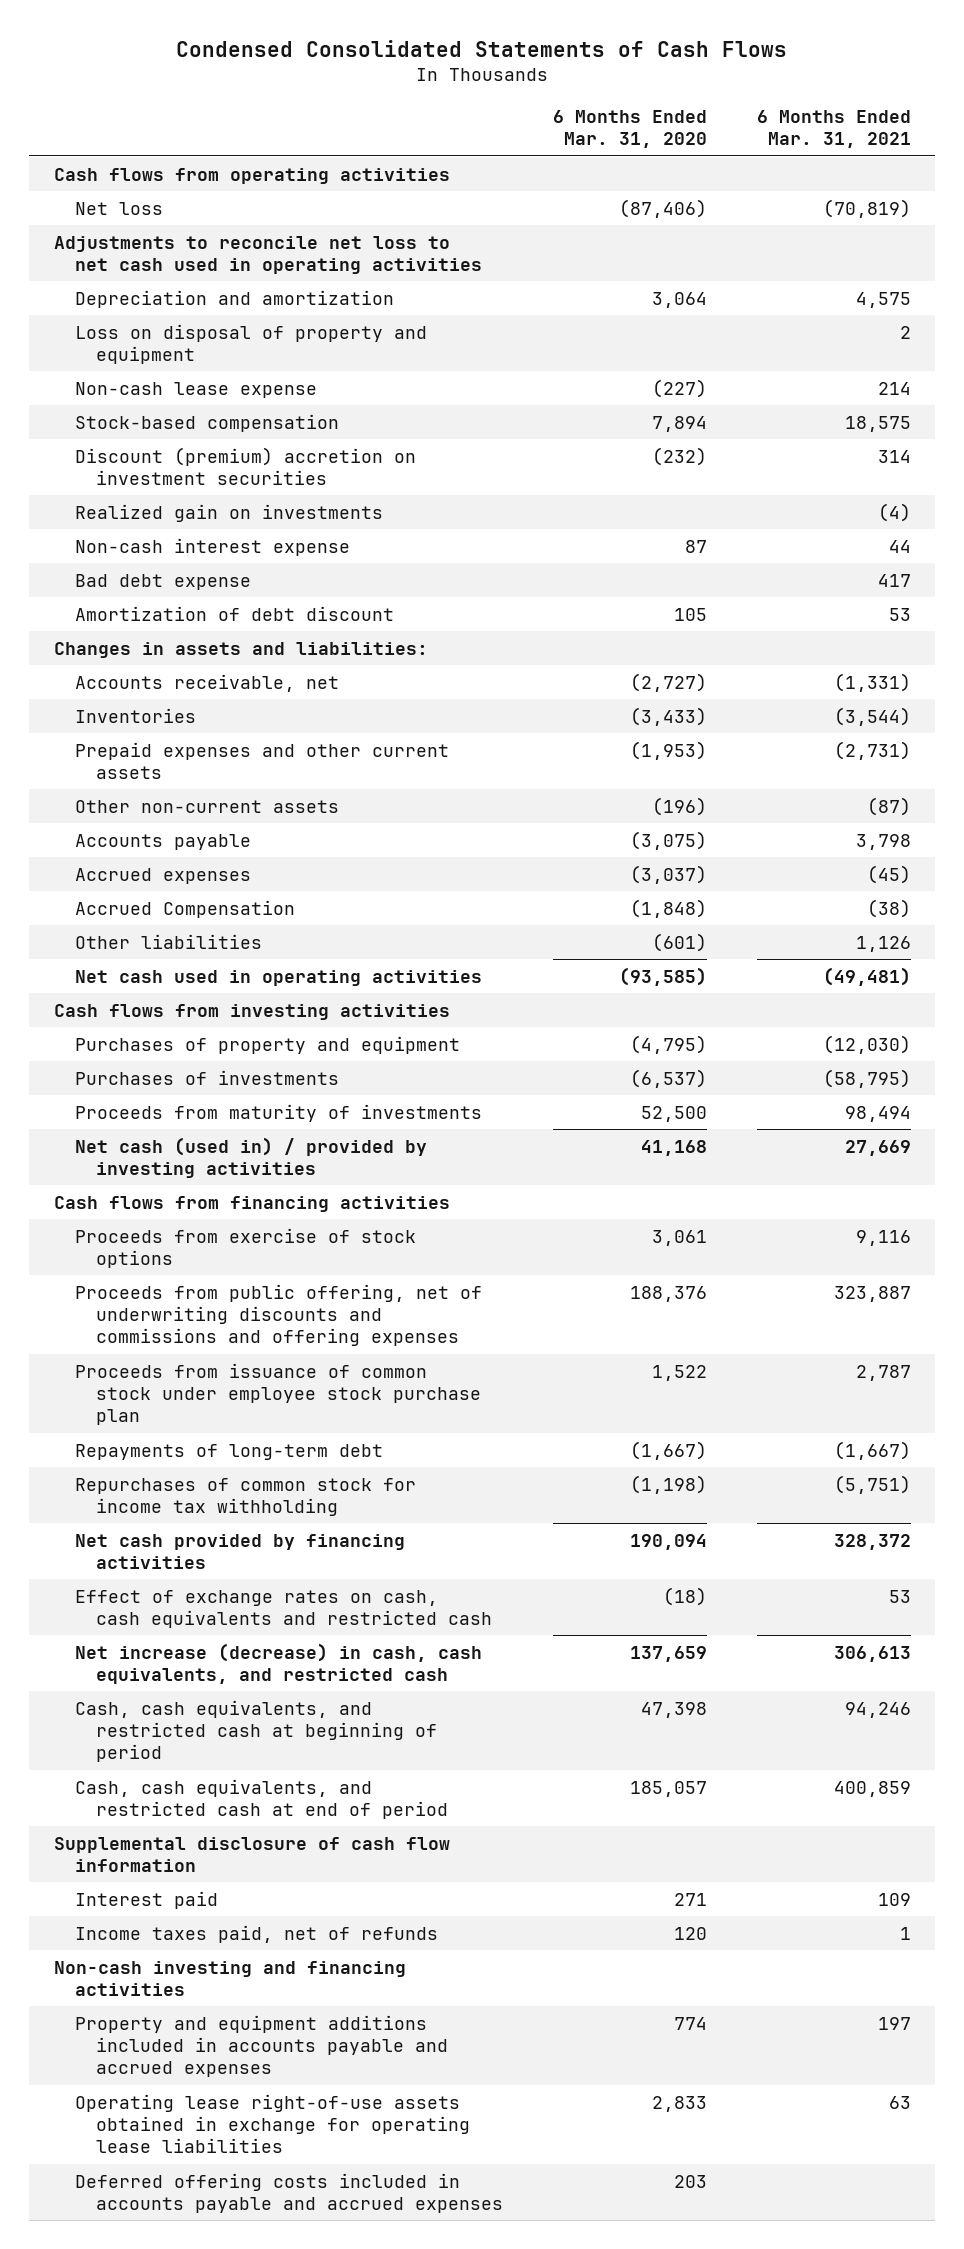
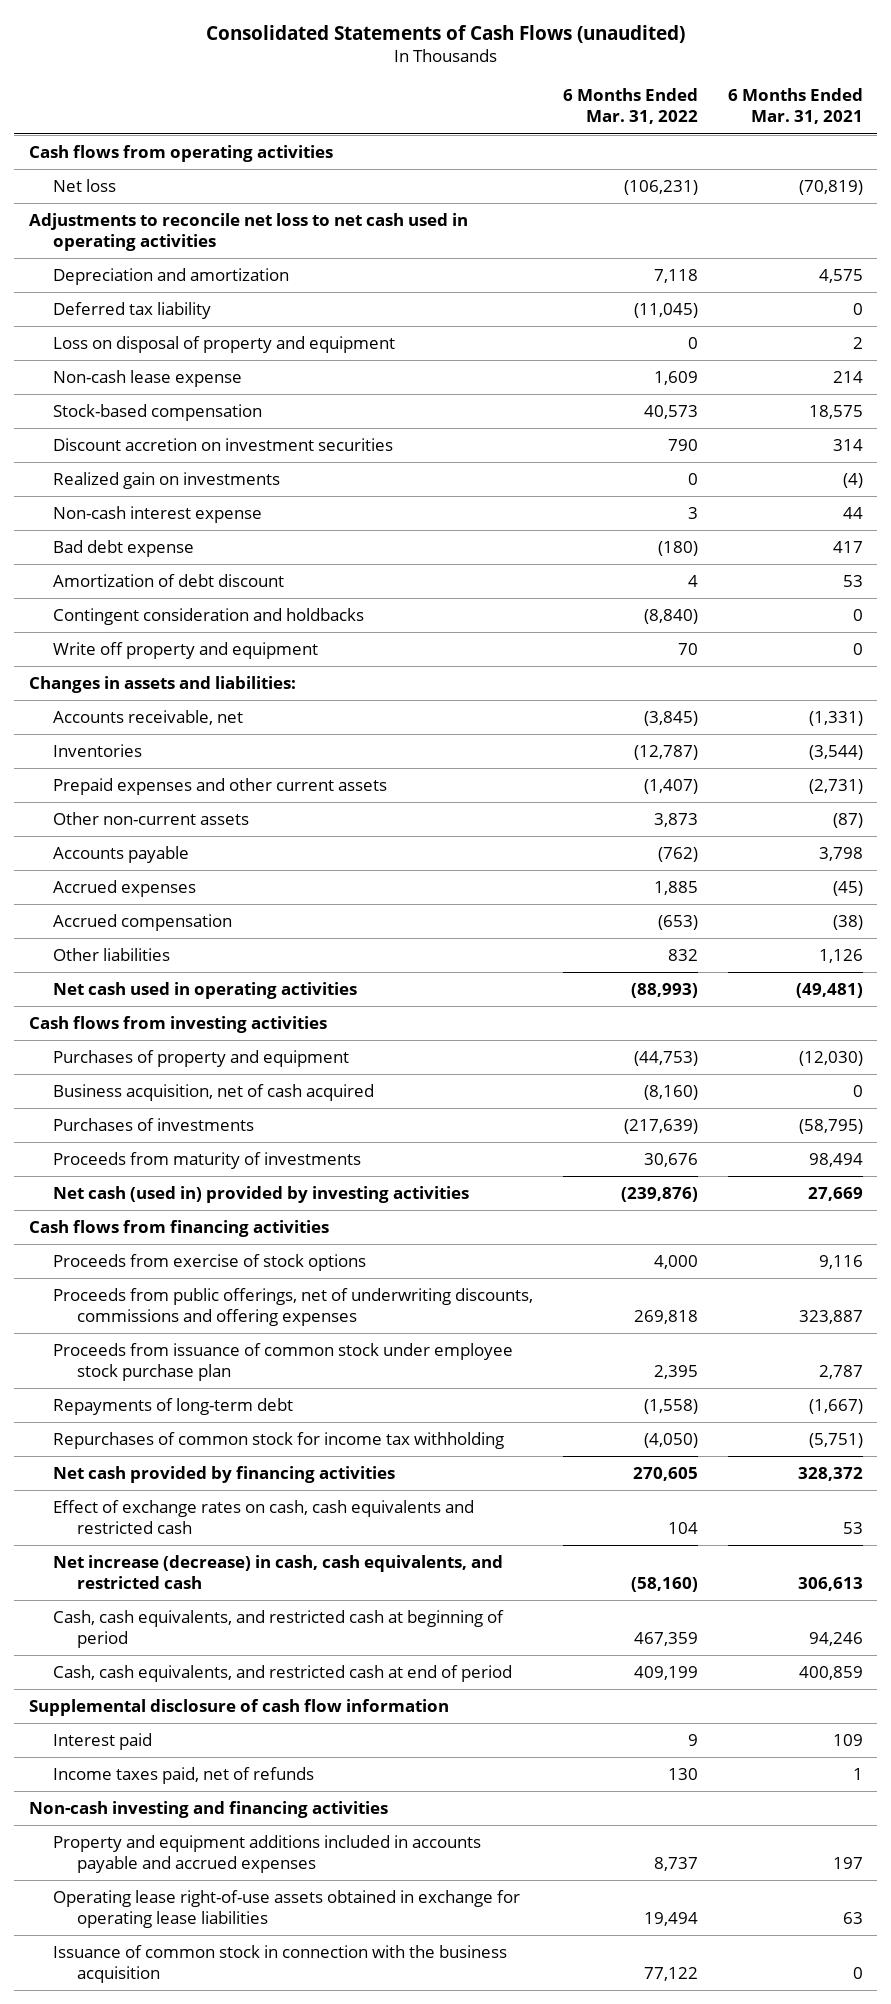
- Condensed Consolidated Statements of Cash Flows
+ Consolidated Statements of Cash Flows (unaudited)
- | 6 Months Ended Mar. 31, 2020 | 6 Months Ended Mar. 31, 2021
+ | 6 Months Ended Mar. 31, 2022 | 6 Months Ended Mar. 31, 2021
+ Deferred tax liability | (11,045) | 0
- Discount (premium) accretion on investment securities | (232) | 314
+ Discount accretion on investment securities | 790 | 314
+ Contingent consideration and holdbacks | (8,840) | 0
+ Write off property and equipment | 70 | 0
- Accrued Compensation | (1,848) | (38)
+ Accrued compensation | (653) | (38)
+ Business acquisition, net of cash acquired | (8,160) | 0
- Net cash (used in) / provided by investing activities | 41,168 | 27,669
+ Net cash (used in) provided by investing activities | (239,876) | 27,669
- Proceeds from public offering, net of underwriting discounts and commissions and offering expenses | 188,376 | 323,887
+ Proceeds from public offerings, net of underwriting discounts, commissions and offering expenses | 269,818 | 323,887
- Deferred offering costs included in accounts payable and accrued expenses | 203 |
+ Issuance of common stock in connection with the business acquisition | 77,122 | 0

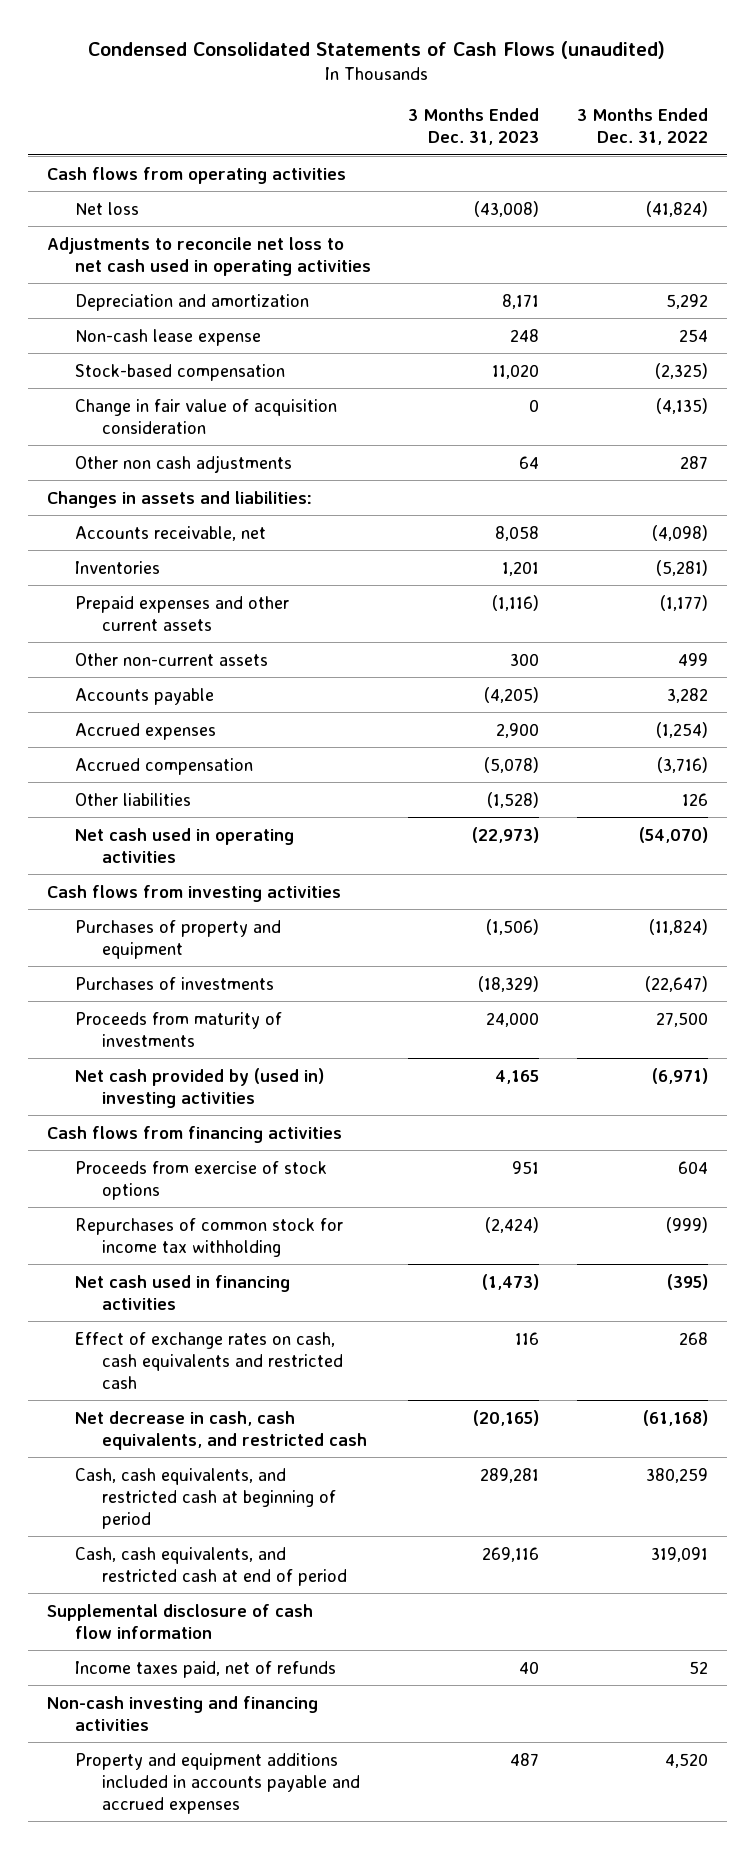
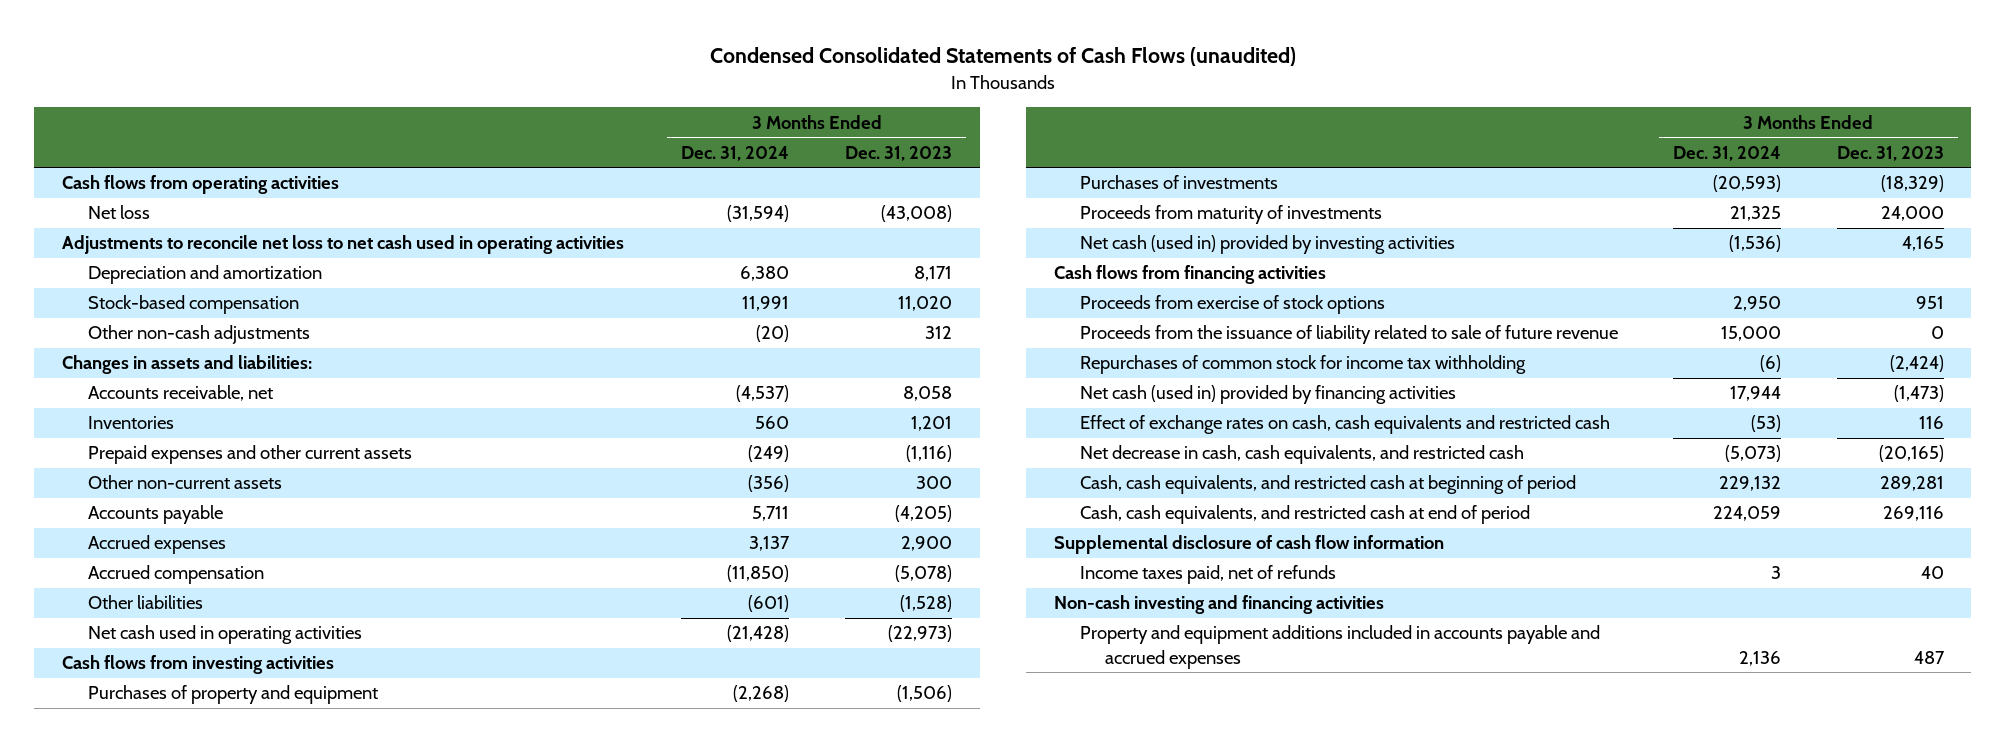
- | 3 Months Ended Dec. 31, 2023 | 3 Months Ended Dec. 31, 2022
+ | 3 Months Ended Dec. 31, 2024 | 3 Months Ended Dec. 31, 2023
- Non-cash lease expense | 248 | 254
- Change in fair value of acquisition consideration | 0 | (4,135)
- Other non cash adjustments | 64 | 287
+ Other non-cash adjustments | (20) | 312
- Net cash provided by (used in) investing activities | 4,165 | (6,971)
+ Net cash (used in) provided by investing activities | (1,536) | 4,165
+ Proceeds from the issuance of liability related to sale of future revenue | 15,000 | 0
- Net cash used in financing activities | (1,473) | (395)
+ Net cash (used in) provided by financing activities | 17,944 | (1,473)

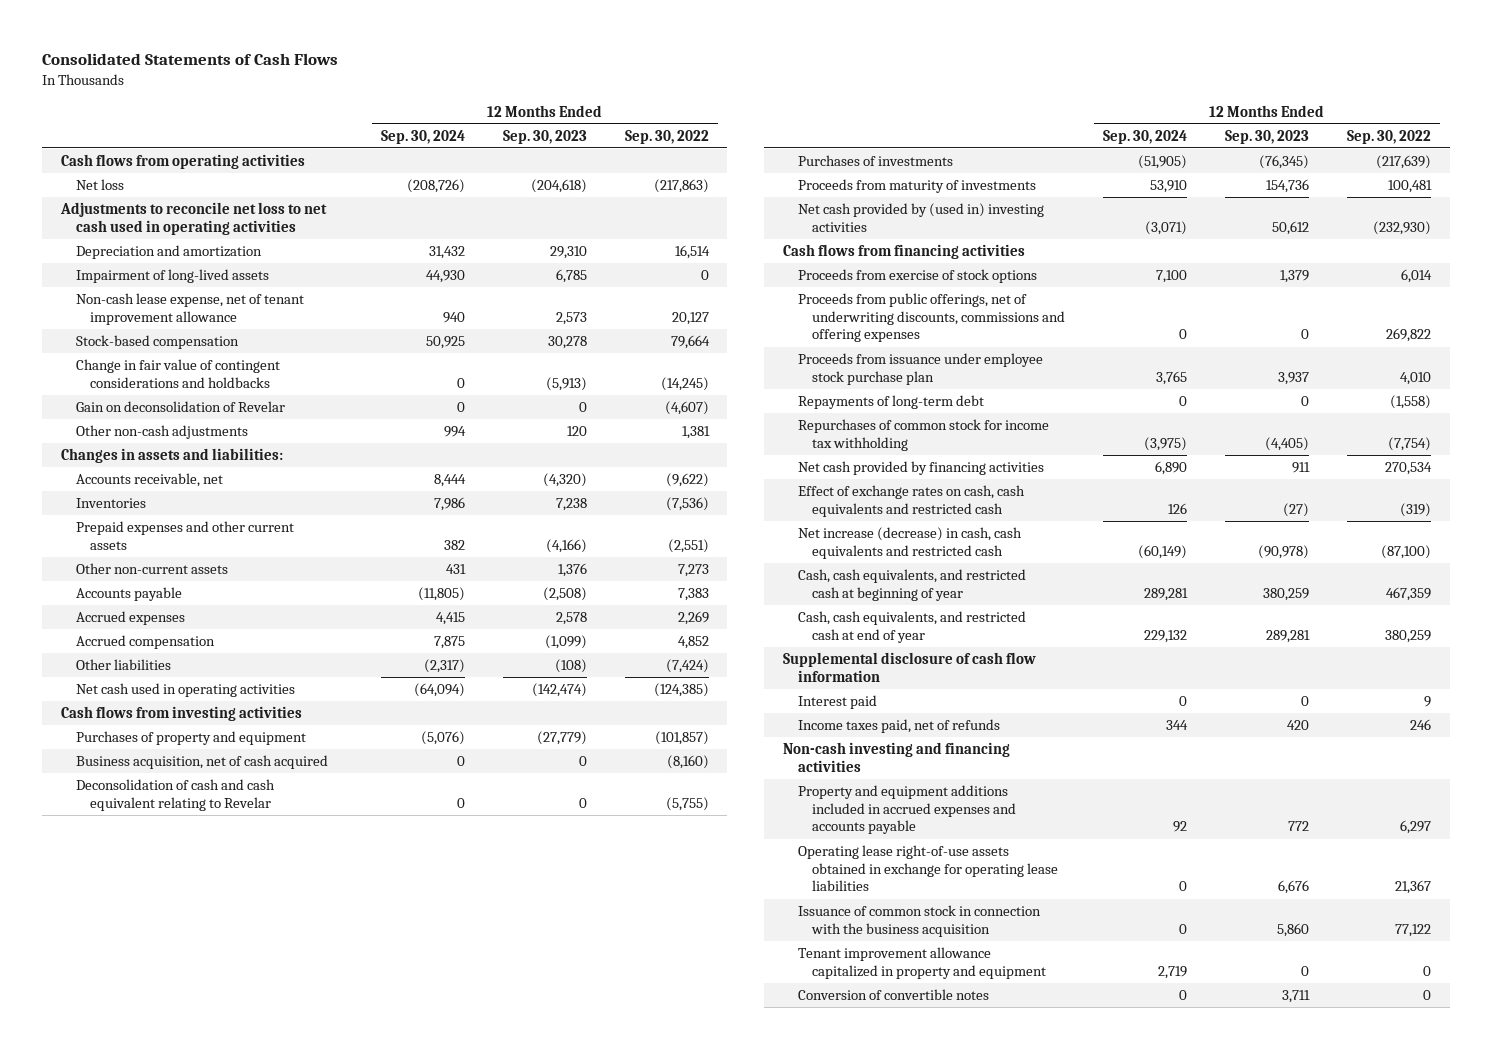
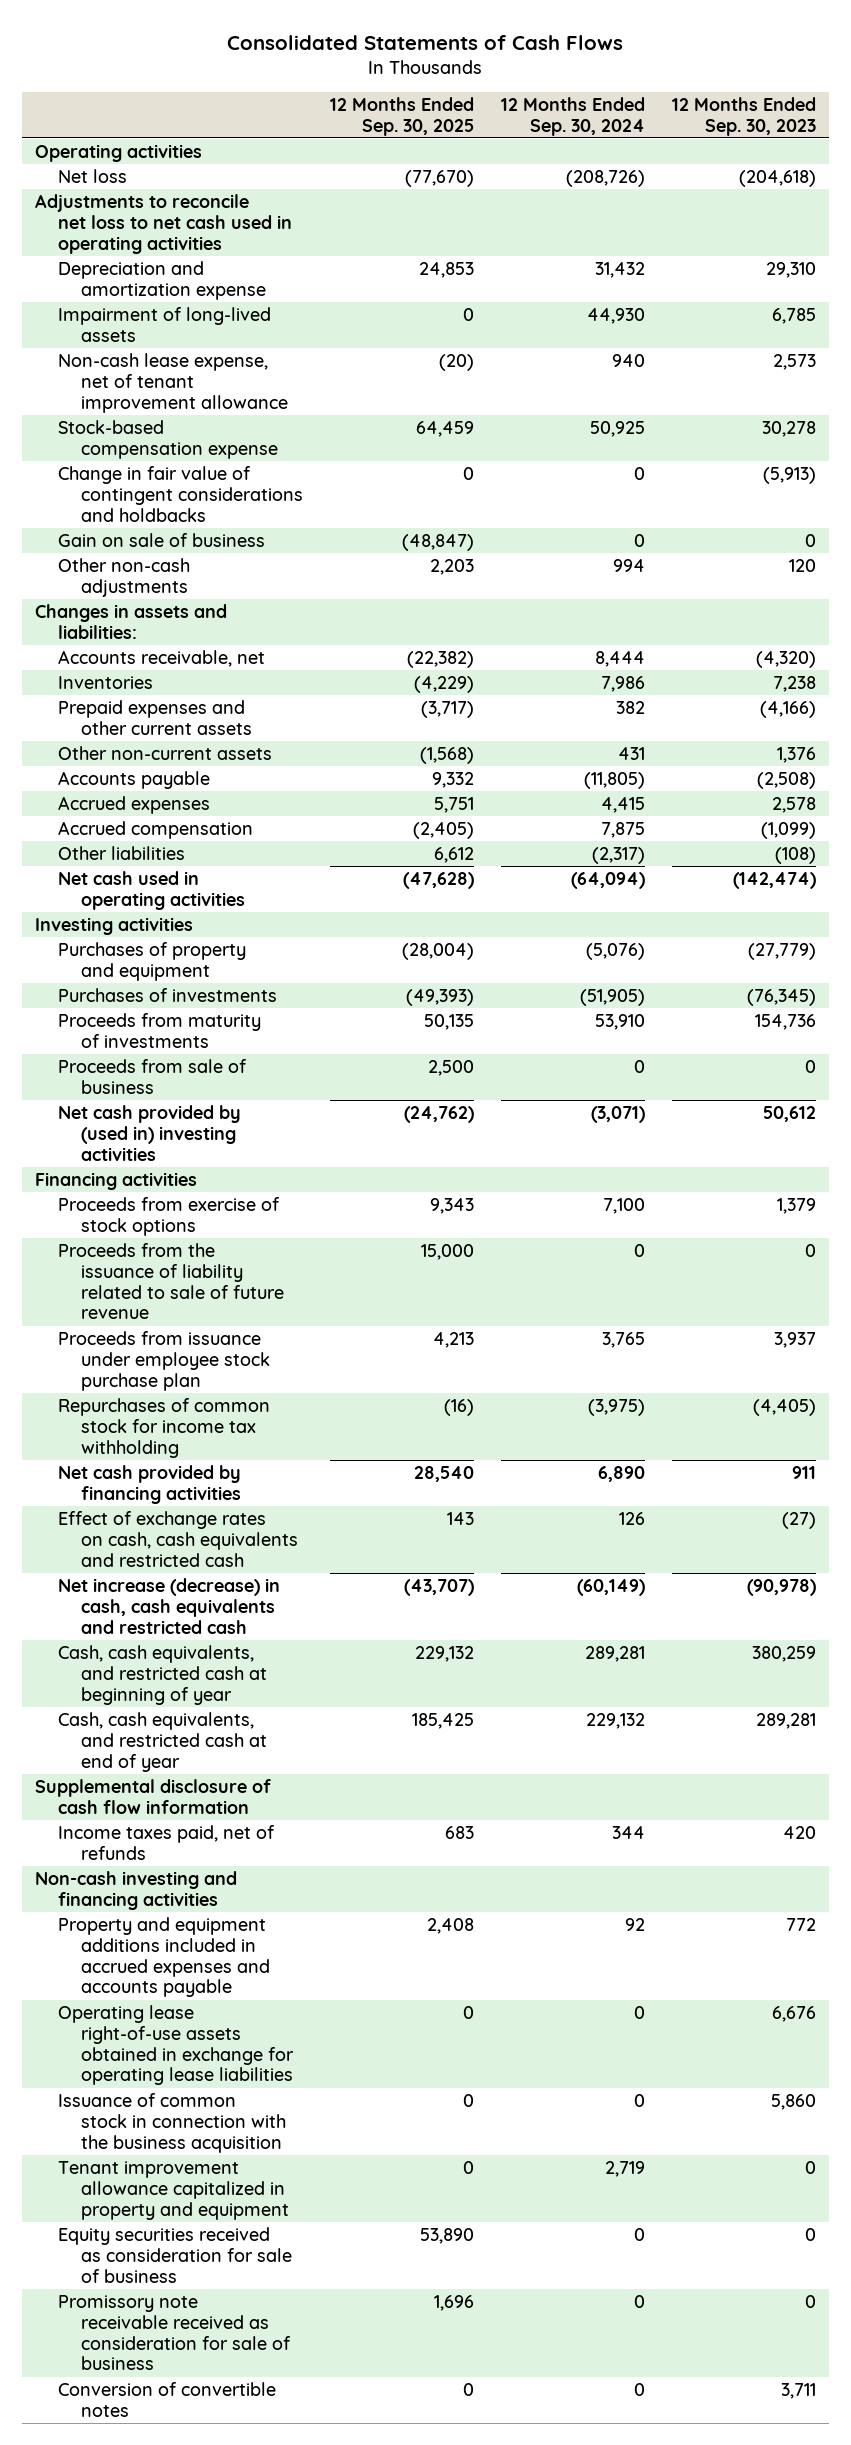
- | 12 Months Ended Sep. 30, 2024 | 12 Months Ended Sep. 30, 2023 | 12 Months Ended Sep. 30, 2022
+ | 12 Months Ended Sep. 30, 2025 | 12 Months Ended Sep. 30, 2024 | 12 Months Ended Sep. 30, 2023
- Cash flows from operating activities
+ Operating activities
- Depreciation and amortization | 31,432 | 29,310 | 16,514
+ Depreciation and amortization expense | 24,853 | 31,432 | 29,310
- Stock-based compensation | 50,925 | 30,278 | 79,664
+ Stock-based compensation expense | 64,459 | 50,925 | 30,278
- Gain on deconsolidation of Revelar | 0 | 0 | (4,607)
+ Gain on sale of business | (48,847) | 0 | 0
- Cash flows from investing activities
+ Investing activities
- Business acquisition, net of cash acquired | 0 | 0 | (8,160)
- Deconsolidation of cash and cash equivalent relating to Revelar | 0 | 0 | (5,755)
+ Proceeds from sale of business | 2,500 | 0 | 0
- Cash flows from financing activities
+ Financing activities
- Proceeds from public offerings, net of underwriting discounts, commissions and offering expenses | 0 | 0 | 269,822
+ Proceeds from the issuance of liability related to sale of future revenue | 15,000 | 0 | 0
- Repayments of long-term debt | 0 | 0 | (1,558)
- Interest paid | 0 | 0 | 9
+ Equity securities received as consideration for sale of business | 53,890 | 0 | 0
+ Promissory note receivable received as consideration for sale of business | 1,696 | 0 | 0

